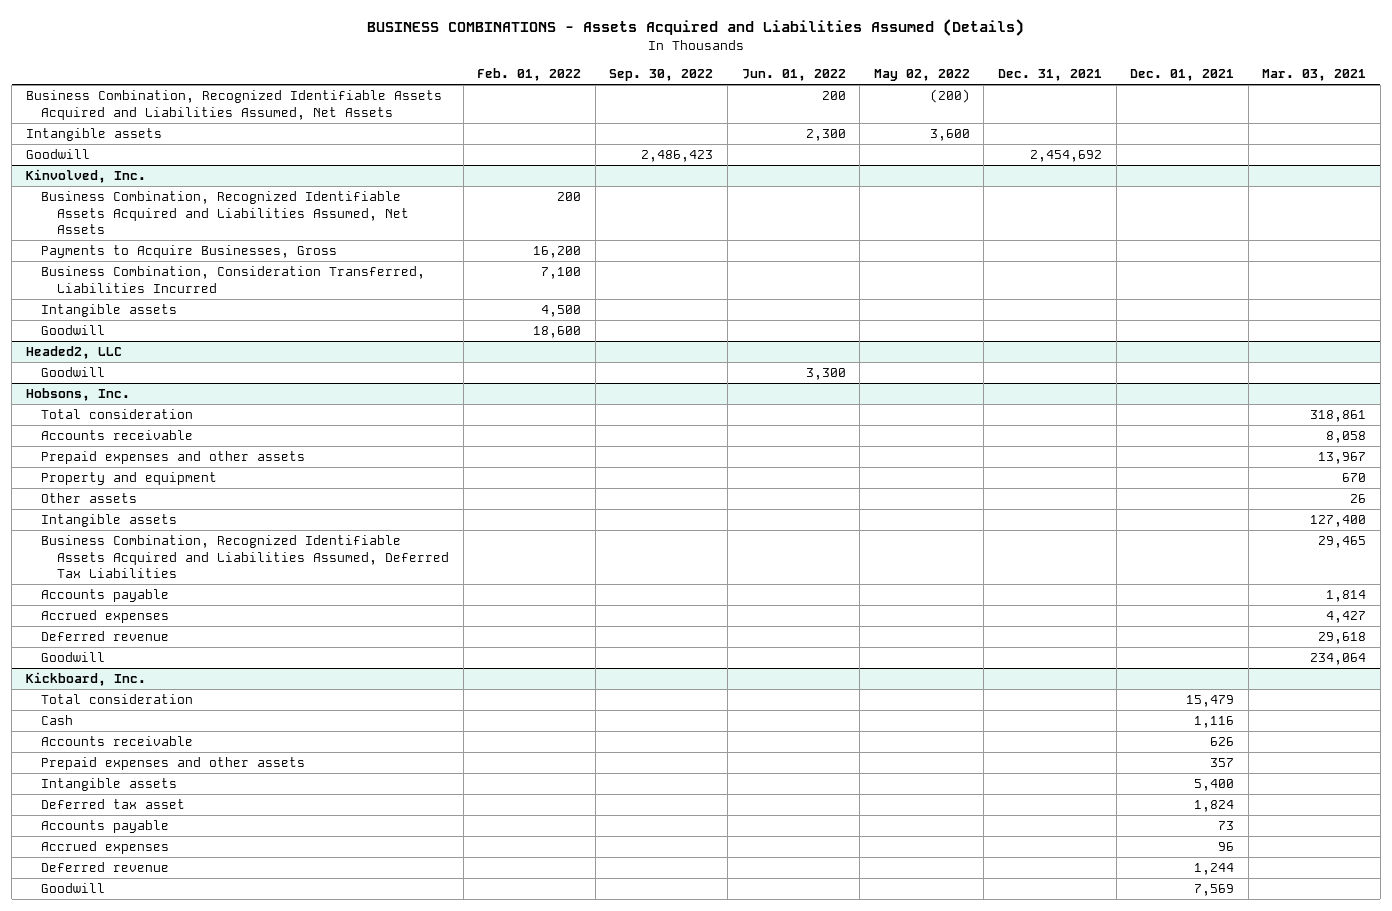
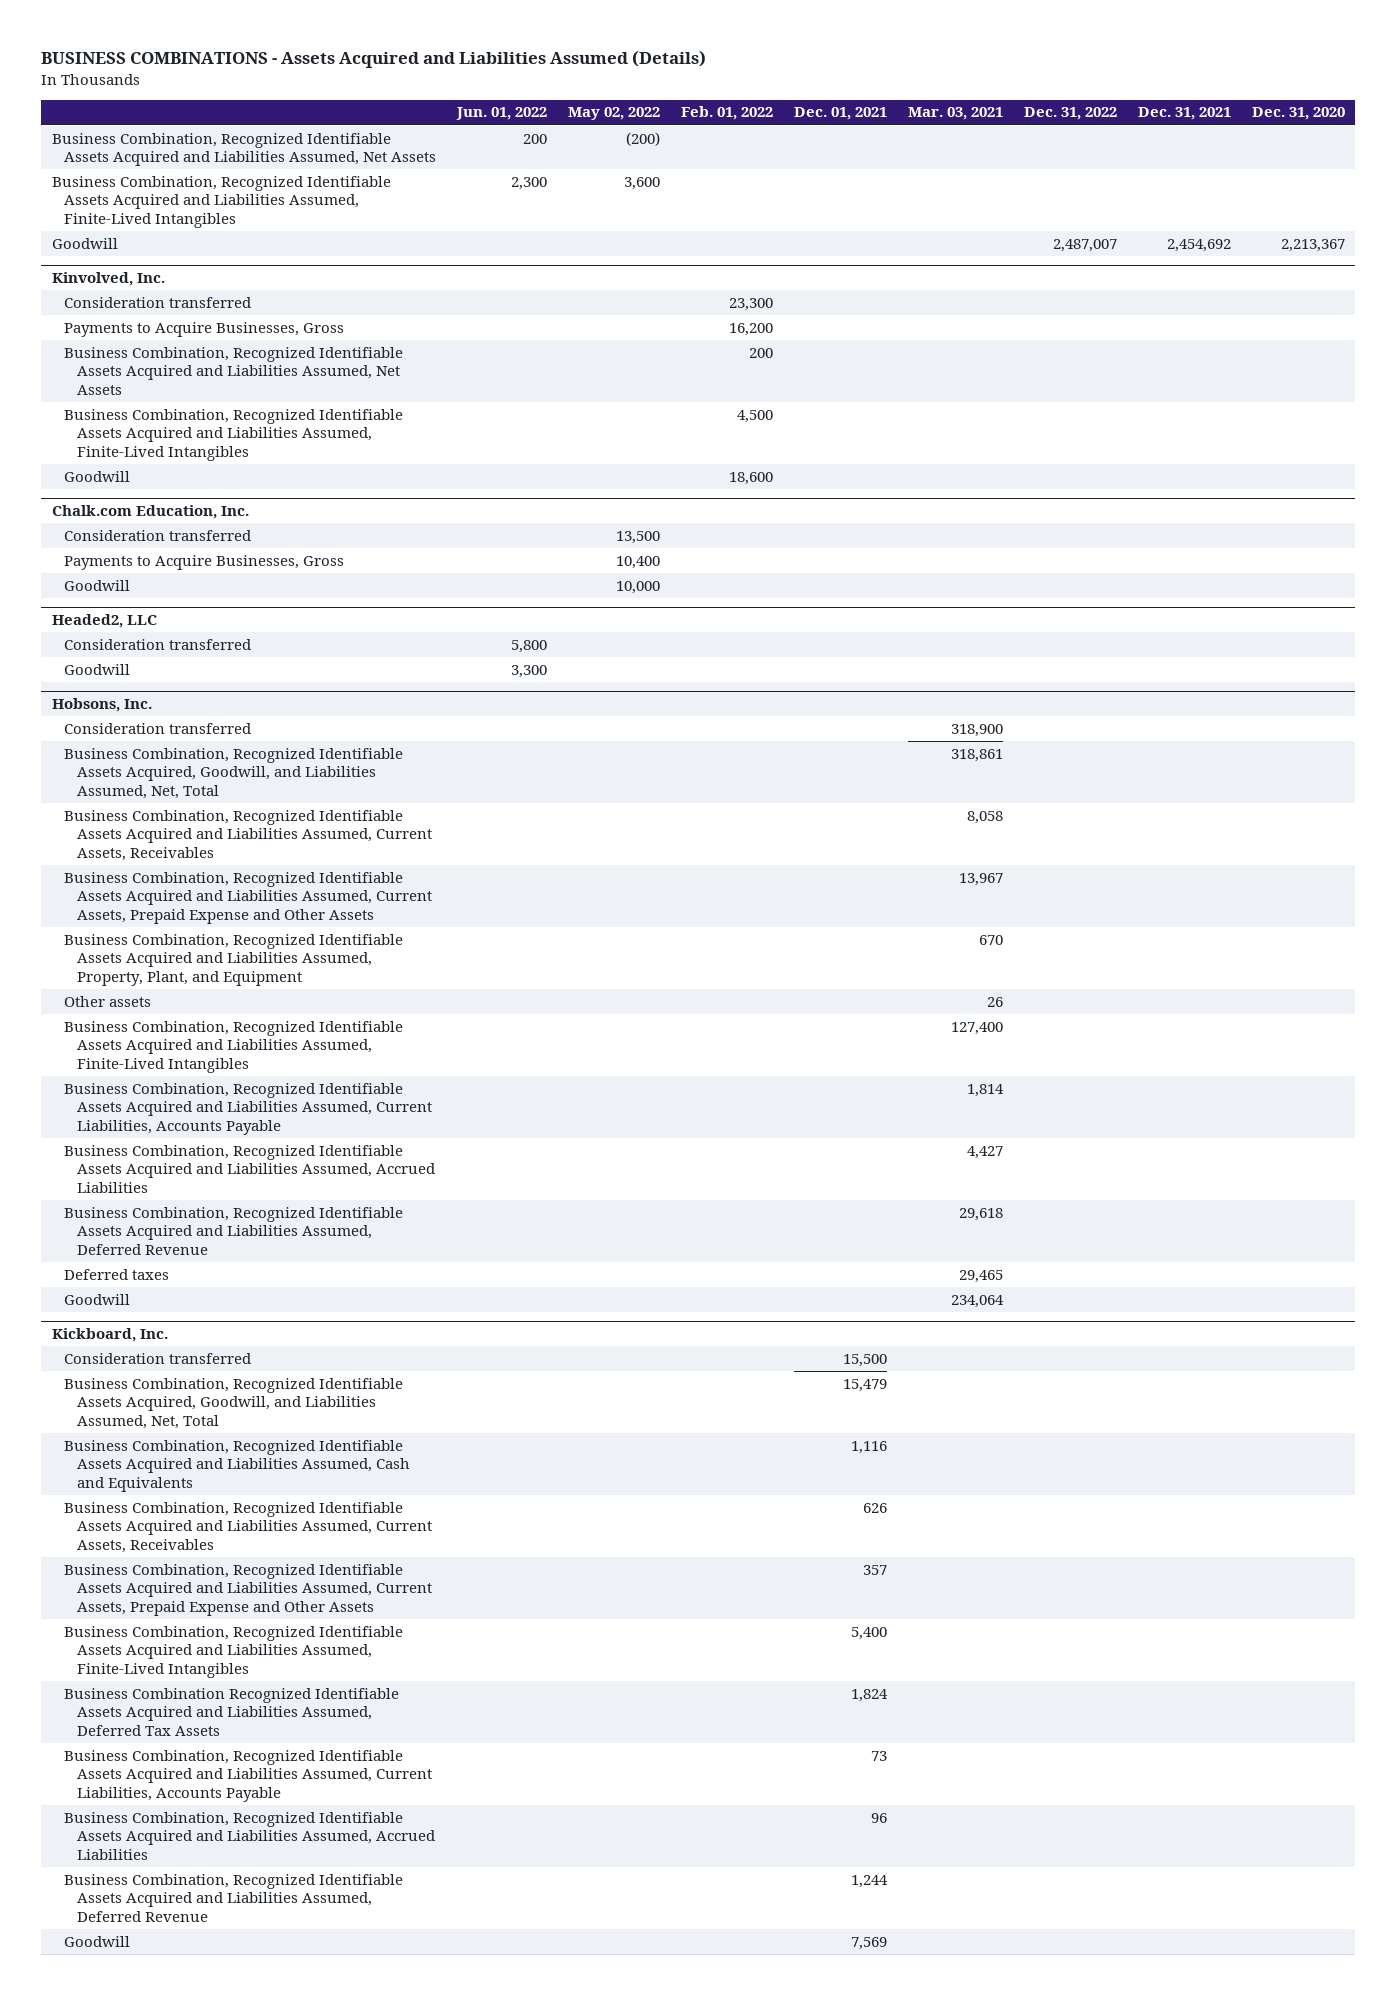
- | Feb. 01, 2022 | Sep. 30, 2022 | Jun. 01, 2022 | May 02, 2022 | Dec. 31, 2021 | Dec. 01, 2021 | Mar. 03, 2021
+ | Jun. 01, 2022 | May 02, 2022 | Feb. 01, 2022 | Dec. 01, 2021 | Mar. 03, 2021 | Dec. 31, 2022 | Dec. 31, 2021 | Dec. 31, 2020
- Intangible assets | | | 2,300 | 3,600 | | |
+ Business Combination, Recognized Identifiable Assets Acquired and Liabilities Assumed, Finite-Lived Intangibles | 2,300 | 3,600 | | | | | |
@ Kinvolved, Inc.
+ Consideration transferred | | | 23,300 | | | | |
- Business Combination, Consideration Transferred, Liabilities Incurred | 7,100 | | | | | |
- Intangible assets | 4,500 | | | | | |
moved down: Business Combination, Recognized Identifiable Assets Acquired and Liabilities Assumed, Net Assets | | | 200 | | | | |
+ Business Combination, Recognized Identifiable Assets Acquired and Liabilities Assumed, Finite-Lived Intangibles | | | 4,500 | | | | |
+ Chalk.com Education, Inc.
+ Consideration transferred | | 13,500 | | | | | |
+ Payments to Acquire Businesses, Gross | | 10,400 | | | | | |
+ Goodwill | | 10,000 | | | | | |
@ Headed2, LLC
+ Consideration transferred | 5,800 | | | | | | |
@ Hobsons, Inc.
- Total consideration | | | | | | | 318,861
- Accounts receivable | | | | | | | 8,058
- Prepaid expenses and other assets | | | | | | | 13,967
- Property and equipment | | | | | | | 670
+ Consideration transferred | | | | | 318,900 | | |
+ Business Combination, Recognized Identifiable Assets Acquired, Goodwill, and Liabilities Assumed, Net, Total | | | | | 318,861 | | |
+ Business Combination, Recognized Identifiable Assets Acquired and Liabilities Assumed, Current Assets, Receivables | | | | | 8,058 | | |
+ Business Combination, Recognized Identifiable Assets Acquired and Liabilities Assumed, Current Assets, Prepaid Expense and Other Assets | | | | | 13,967 | | |
+ Business Combination, Recognized Identifiable Assets Acquired and Liabilities Assumed, Property, Plant, and Equipment | | | | | 670 | | |
- Intangible assets | | | | | | | 127,400
- Business Combination, Recognized Identifiable Assets Acquired and Liabilities Assumed, Deferred Tax Liabilities | | | | | | | 29,465
- Accounts payable | | | | | | | 1,814
- Accrued expenses | | | | | | | 4,427
- Deferred revenue | | | | | | | 29,618
+ Business Combination, Recognized Identifiable Assets Acquired and Liabilities Assumed, Finite-Lived Intangibles | | | | | 127,400 | | |
+ Business Combination, Recognized Identifiable Assets Acquired and Liabilities Assumed, Current Liabilities, Accounts Payable | | | | | 1,814 | | |
+ Business Combination, Recognized Identifiable Assets Acquired and Liabilities Assumed, Accrued Liabilities | | | | | 4,427 | | |
+ Business Combination, Recognized Identifiable Assets Acquired and Liabilities Assumed, Deferred Revenue | | | | | 29,618 | | |
+ Deferred taxes | | | | | 29,465 | | |
@ Kickboard, Inc.
- Total consideration | | | | | | 15,479 |
- Cash | | | | | | 1,116 |
- Accounts receivable | | | | | | 626 |
- Prepaid expenses and other assets | | | | | | 357 |
- Intangible assets | | | | | | 5,400 |
- Deferred tax asset | | | | | | 1,824 |
- Accounts payable | | | | | | 73 |
- Accrued expenses | | | | | | 96 |
- Deferred revenue | | | | | | 1,244 |
+ Consideration transferred | | | | 15,500 | | | |
+ Business Combination, Recognized Identifiable Assets Acquired, Goodwill, and Liabilities Assumed, Net, Total | | | | 15,479 | | | |
+ Business Combination, Recognized Identifiable Assets Acquired and Liabilities Assumed, Cash and Equivalents | | | | 1,116 | | | |
+ Business Combination, Recognized Identifiable Assets Acquired and Liabilities Assumed, Current Assets, Receivables | | | | 626 | | | |
+ Business Combination, Recognized Identifiable Assets Acquired and Liabilities Assumed, Current Assets, Prepaid Expense and Other Assets | | | | 357 | | | |
+ Business Combination, Recognized Identifiable Assets Acquired and Liabilities Assumed, Finite-Lived Intangibles | | | | 5,400 | | | |
+ Business Combination Recognized Identifiable Assets Acquired and Liabilities Assumed, Deferred Tax Assets | | | | 1,824 | | | |
+ Business Combination, Recognized Identifiable Assets Acquired and Liabilities Assumed, Current Liabilities, Accounts Payable | | | | 73 | | | |
+ Business Combination, Recognized Identifiable Assets Acquired and Liabilities Assumed, Accrued Liabilities | | | | 96 | | | |
+ Business Combination, Recognized Identifiable Assets Acquired and Liabilities Assumed, Deferred Revenue | | | | 1,244 | | | |

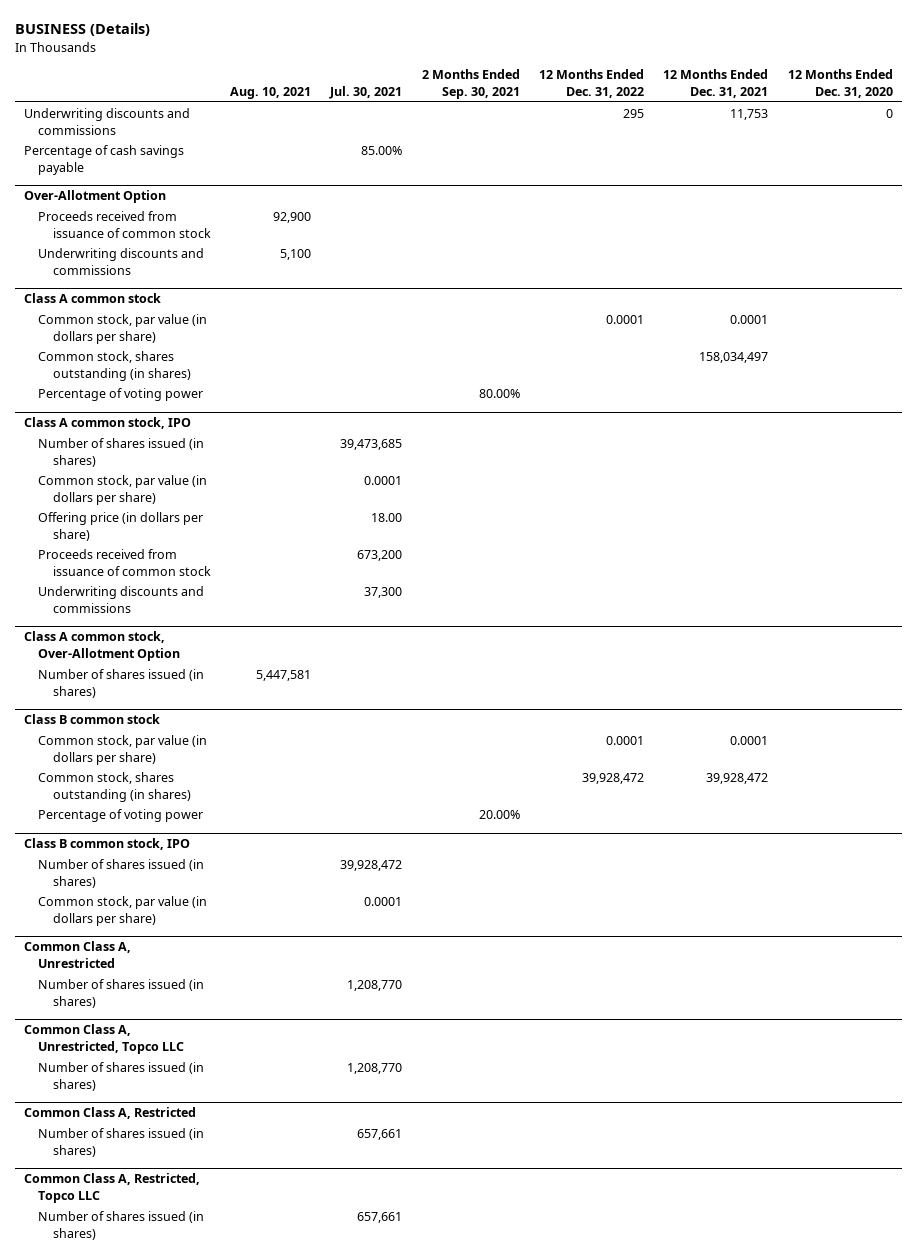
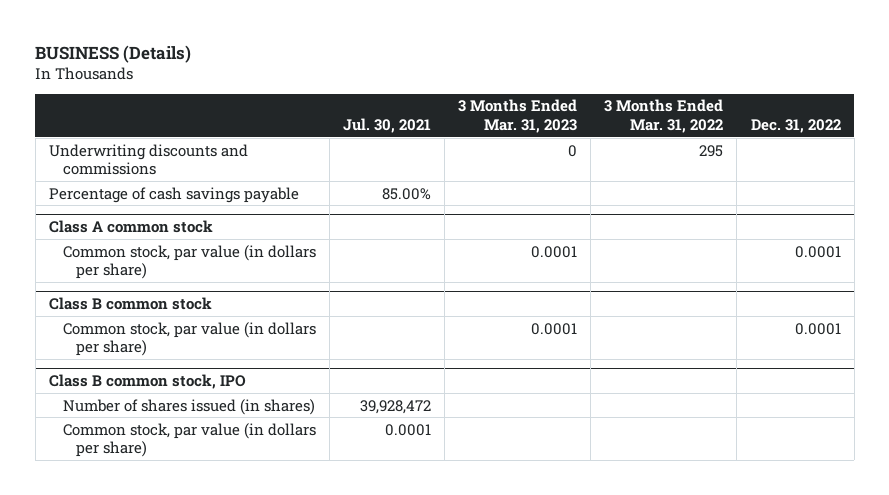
- | Aug. 10, 2021 | Jul. 30, 2021 | 2 Months Ended Sep. 30, 2021 | 12 Months Ended Dec. 31, 2022 | 12 Months Ended Dec. 31, 2021 | 12 Months Ended Dec. 31, 2020
+ | Jul. 30, 2021 | 3 Months Ended Mar. 31, 2023 | 3 Months Ended Mar. 31, 2022 | Dec. 31, 2022
- Over-Allotment Option
- Proceeds received from issuance of common stock | 92,900 | | | | |
- Underwriting discounts and commissions | 5,100 | | | | |
@ Class A common stock
- Common stock, shares outstanding (in shares) | | | | | 158,034,497 |
- Percentage of voting power | | | 80.00% | | |
- Class A common stock, IPO
- Number of shares issued (in shares) | | 39,473,685 | | | |
- Common stock, par value (in dollars per share) | | 0.0001 | | | |
- Offering price (in dollars per share) | | 18.00 | | | |
- Proceeds received from issuance of common stock | | 673,200 | | | |
- Underwriting discounts and commissions | | 37,300 | | | |
- Class A common stock, Over-Allotment Option
- Number of shares issued (in shares) | 5,447,581 | | | | |
@ Class B common stock
- Common stock, shares outstanding (in shares) | | | | 39,928,472 | 39,928,472 |
- Percentage of voting power | | | 20.00% | | |
- Common Class A, Unrestricted
- Number of shares issued (in shares) | | 1,208,770 | | | |
- Common Class A, Unrestricted, Topco LLC
- Number of shares issued (in shares) | | 1,208,770 | | | |
- Common Class A, Restricted
- Number of shares issued (in shares) | | 657,661 | | | |
- Common Class A, Restricted, Topco LLC
- Number of shares issued (in shares) | | 657,661 | | | |

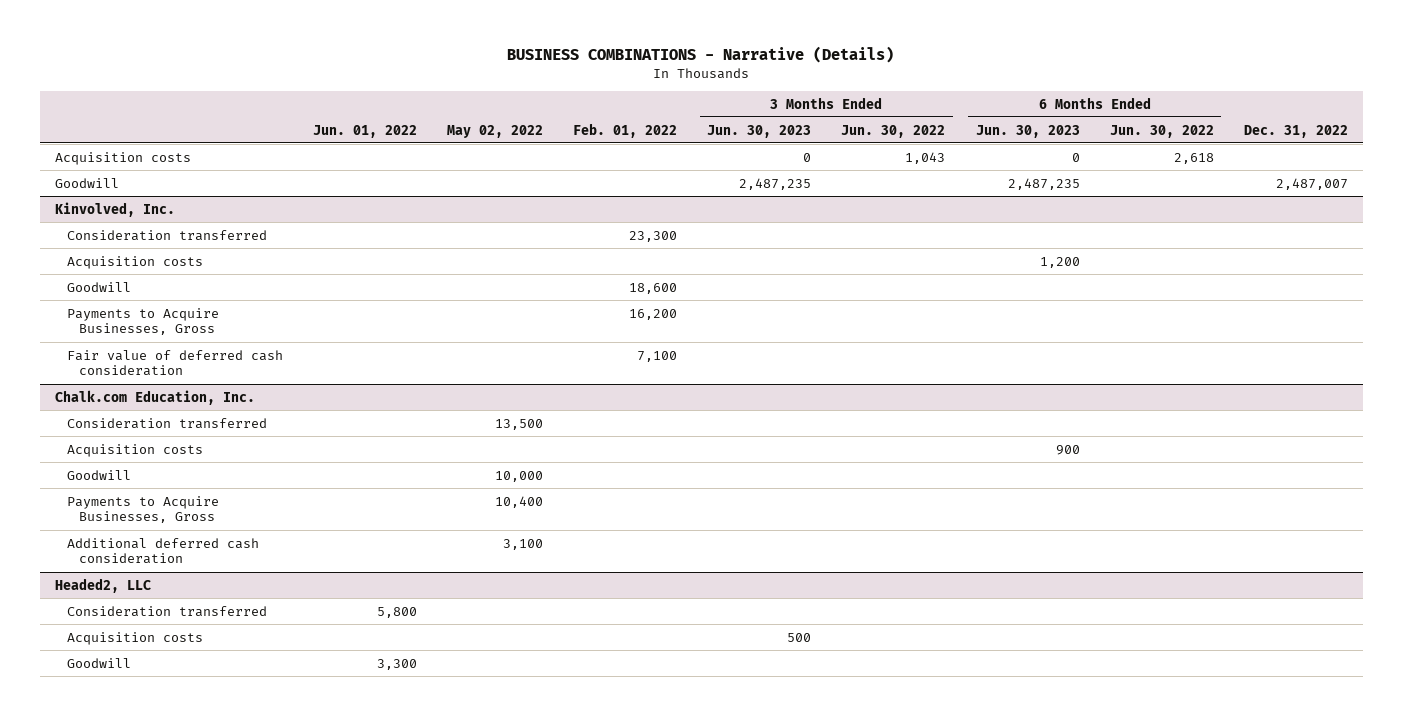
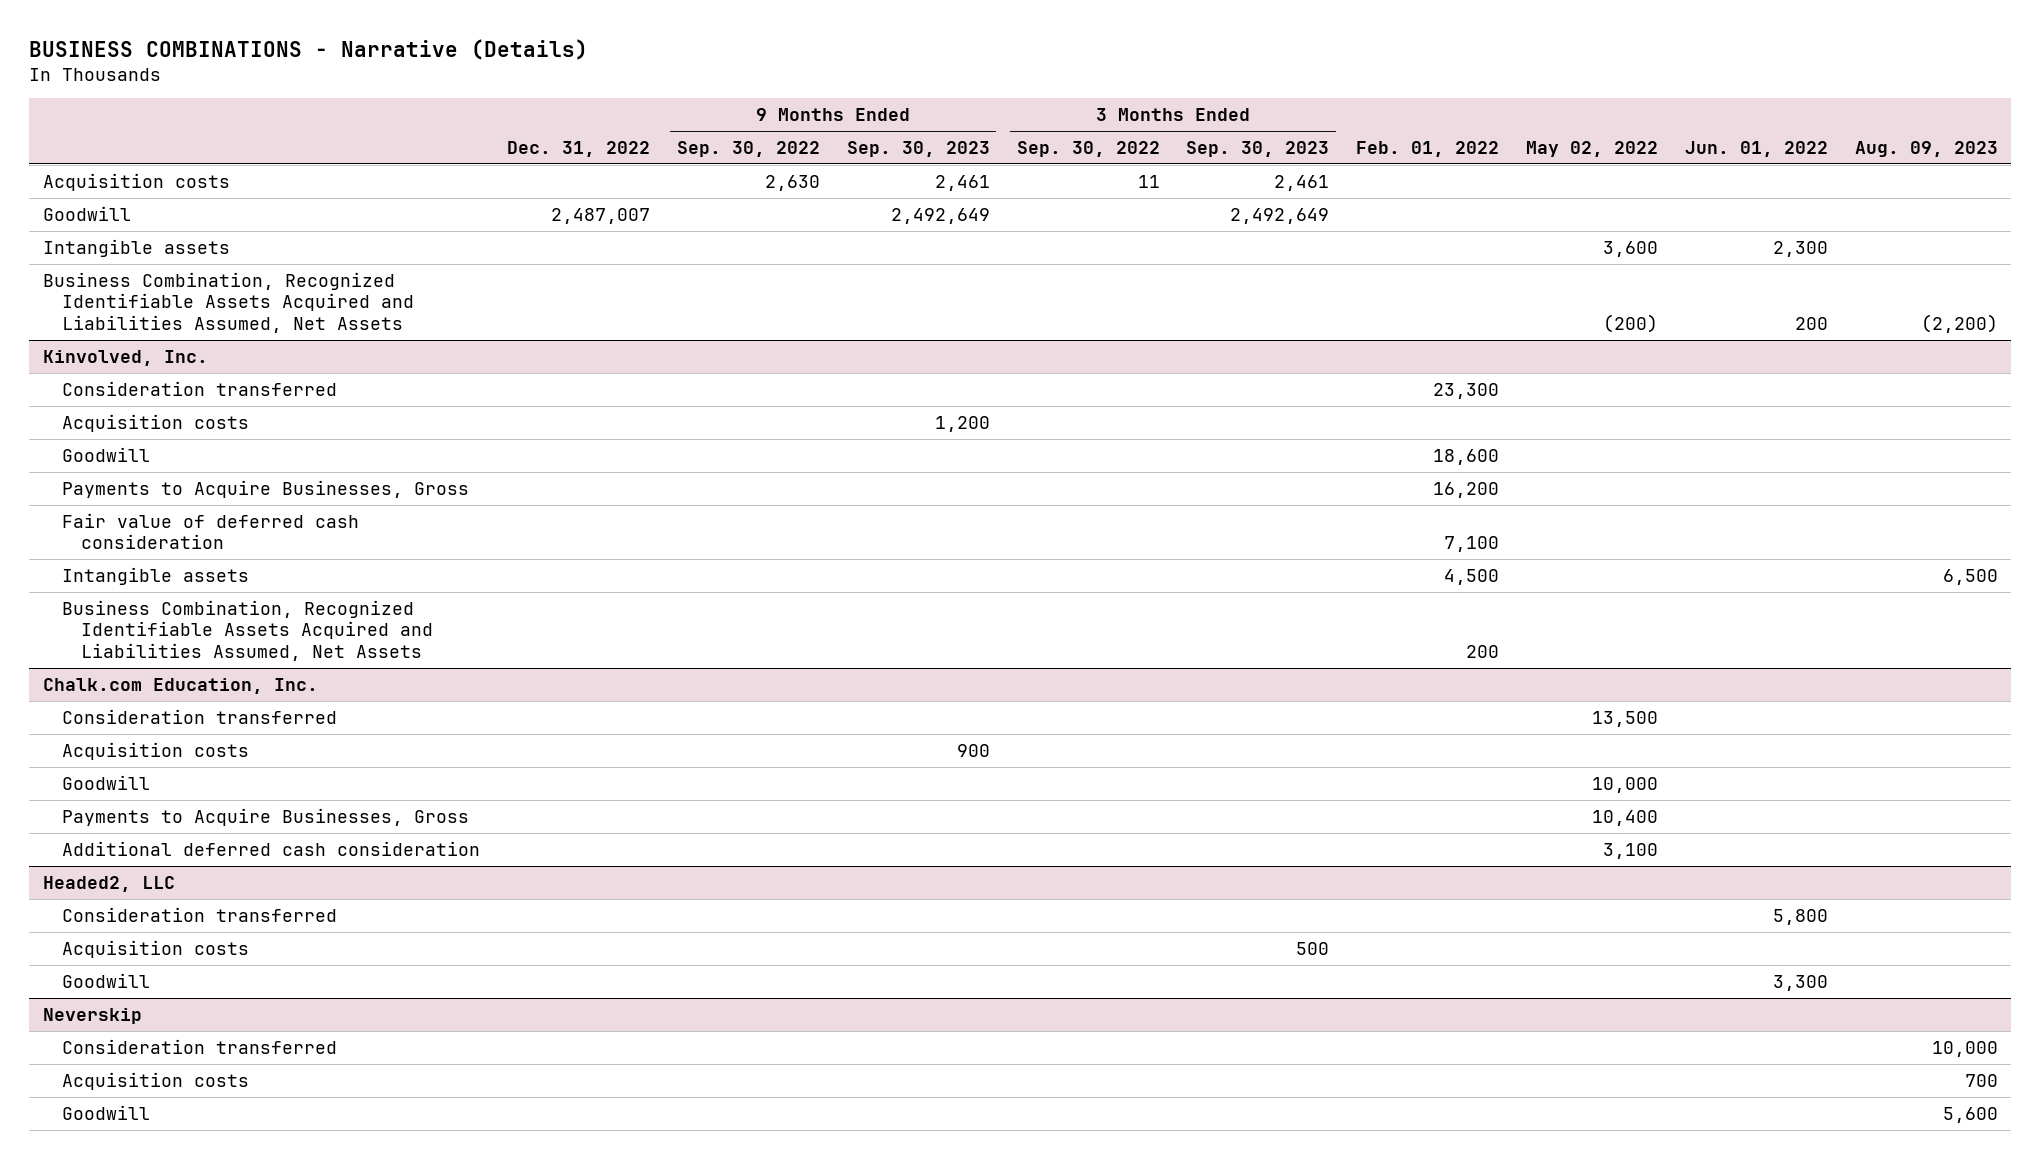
- | Jun. 01, 2022 | May 02, 2022 | Feb. 01, 2022 | 3 Months Ended Jun. 30, 2023 | 3 Months Ended Jun. 30, 2022 | 6 Months Ended Jun. 30, 2023 | 6 Months Ended Jun. 30, 2022 | Dec. 31, 2022
+ | Dec. 31, 2022 | 9 Months Ended Sep. 30, 2022 | 9 Months Ended Sep. 30, 2023 | 3 Months Ended Sep. 30, 2022 | 3 Months Ended Sep. 30, 2023 | Feb. 01, 2022 | May 02, 2022 | Jun. 01, 2022 | Aug. 09, 2023
+ Intangible assets | | | | | | | 3,600 | 2,300 |
+ Business Combination, Recognized Identifiable Assets Acquired and Liabilities Assumed, Net Assets | | | | | | | (200) | 200 | (2,200)
@ Kinvolved, Inc.
+ Intangible assets | | | | | | 4,500 | | | 6,500
+ Business Combination, Recognized Identifiable Assets Acquired and Liabilities Assumed, Net Assets | | | | | | 200 | | |
+ Neverskip
+ Consideration transferred | | | | | | | | | 10,000
+ Acquisition costs | | | | | | | | | 700
+ Goodwill | | | | | | | | | 5,600

